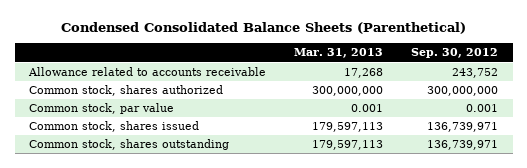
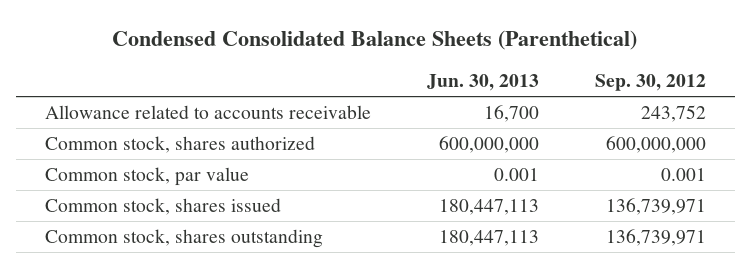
- | Mar. 31, 2013 | Sep. 30, 2012
+ | Jun. 30, 2013 | Sep. 30, 2012
- Common stock, shares authorized | 300,000,000 | 300,000,000
+ Common stock, shares authorized | 600,000,000 | 600,000,000

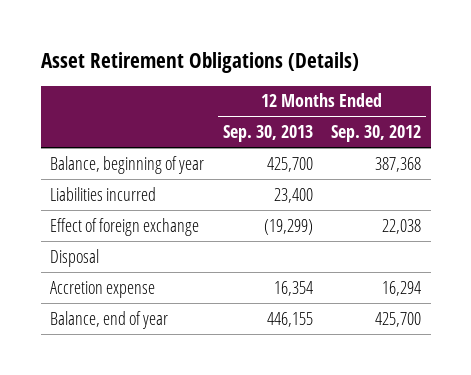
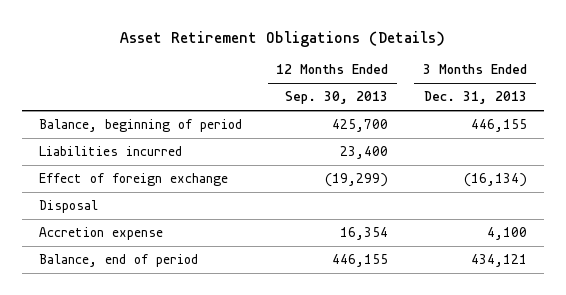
- | 12 Months Ended Sep. 30, 2013 | 12 Months Ended Sep. 30, 2012
+ | 12 Months Ended Sep. 30, 2013 | 3 Months Ended Dec. 31, 2013
- Balance, beginning of year | 425,700 | 387,368
+ Balance, beginning of period | 425,700 | 446,155
- Balance, end of year | 446,155 | 425,700
+ Balance, end of period | 446,155 | 434,121

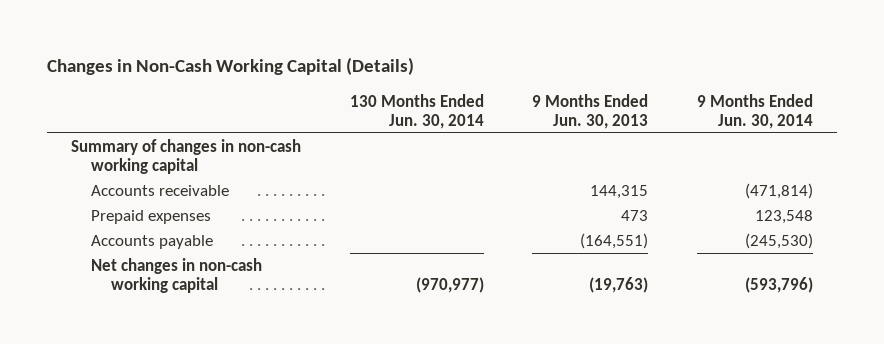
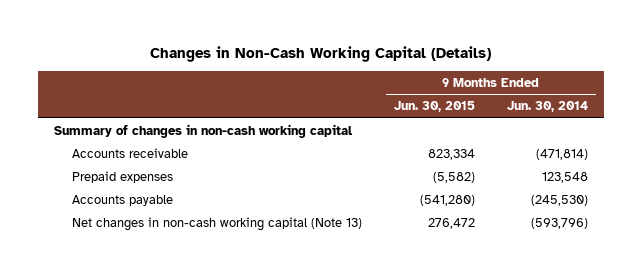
- | 130 Months Ended Jun. 30, 2014 | 9 Months Ended Jun. 30, 2013 | 9 Months Ended Jun. 30, 2014
+ | 9 Months Ended Jun. 30, 2015 | 9 Months Ended Jun. 30, 2014
- Net changes in non-cash working capital | (970,977) | (19,763) | (593,796)
+ Net changes in non-cash working capital (Note 13) | 276,472 | (593,796)

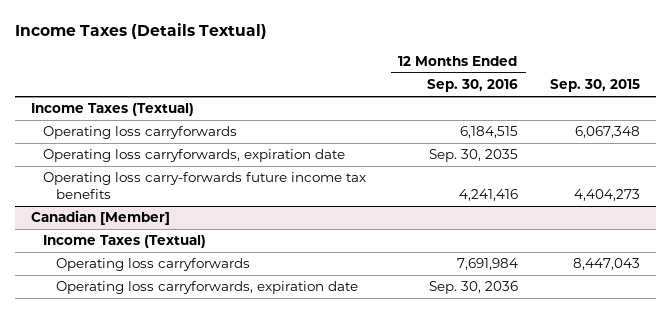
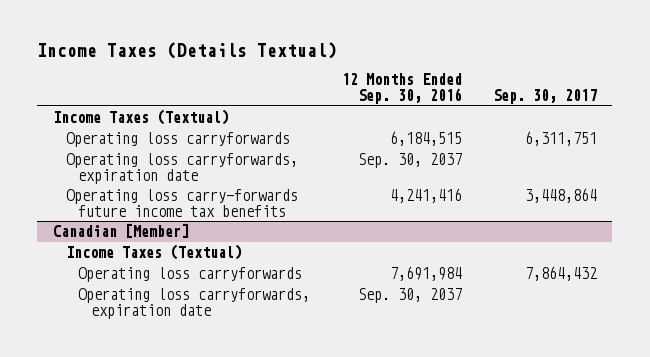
- | 12 Months Ended Sep. 30, 2016 | Sep. 30, 2015
+ | 12 Months Ended Sep. 30, 2016 | Sep. 30, 2017
- Operating loss carryforwards, expiration date | Sep. 30, 2035 |
+ Operating loss carryforwards, expiration date | Sep. 30, 2037 |
@ Canadian [Member]
- Operating loss carryforwards, expiration date | Sep. 30, 2036 |
+ Operating loss carryforwards, expiration date | Sep. 30, 2037 |

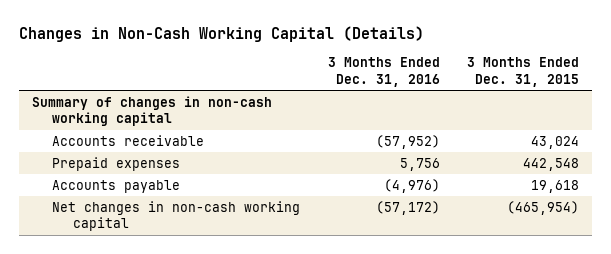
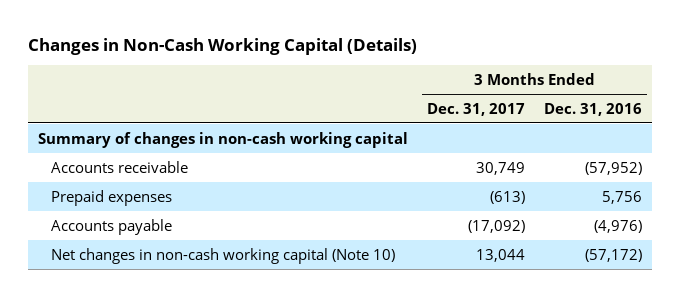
- | 3 Months Ended Dec. 31, 2016 | 3 Months Ended Dec. 31, 2015
+ | 3 Months Ended Dec. 31, 2017 | 3 Months Ended Dec. 31, 2016
- Net changes in non-cash working capital | (57,172) | (465,954)
+ Net changes in non-cash working capital (Note 10) | 13,044 | (57,172)

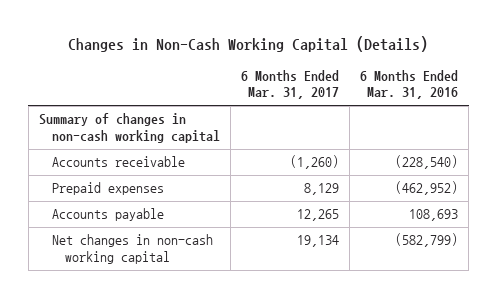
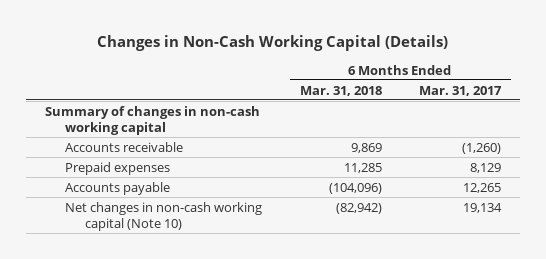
- | 6 Months Ended Mar. 31, 2017 | 6 Months Ended Mar. 31, 2016
+ | 6 Months Ended Mar. 31, 2018 | 6 Months Ended Mar. 31, 2017
- Net changes in non-cash working capital | 19,134 | (582,799)
+ Net changes in non-cash working capital (Note 10) | (82,942) | 19,134

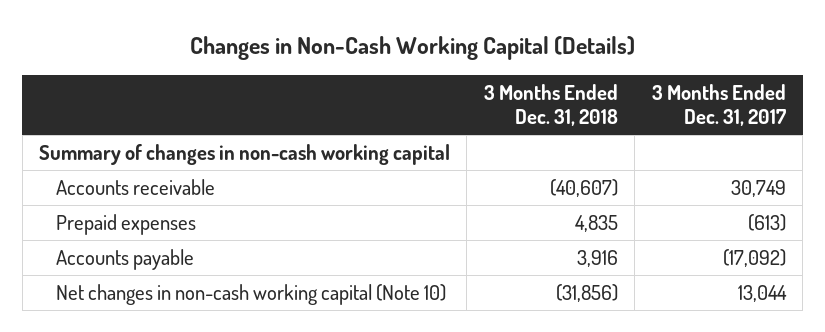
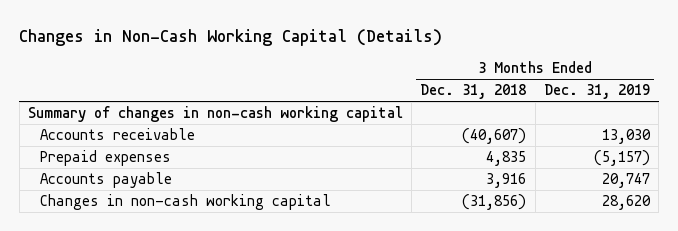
- | 3 Months Ended Dec. 31, 2018 | 3 Months Ended Dec. 31, 2017
+ | 3 Months Ended Dec. 31, 2018 | 3 Months Ended Dec. 31, 2019
- Net changes in non-cash working capital (Note 10) | (31,856) | 13,044
+ Changes in non-cash working capital | (31,856) | 28,620

